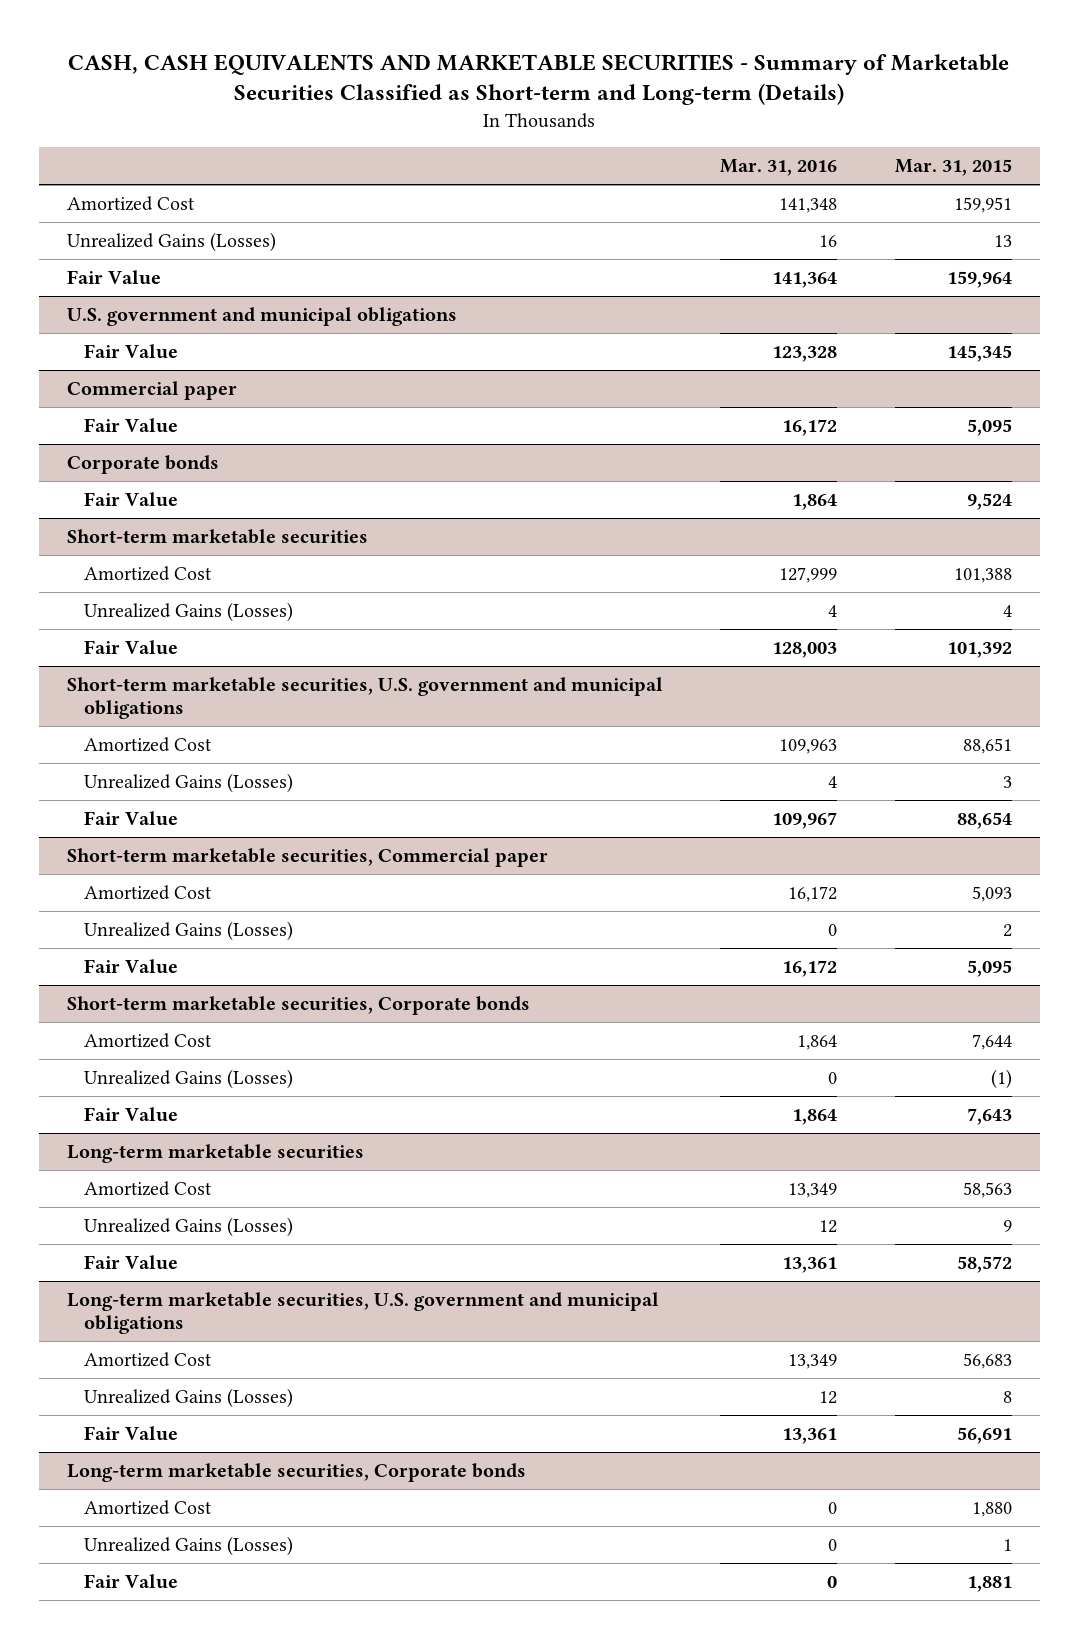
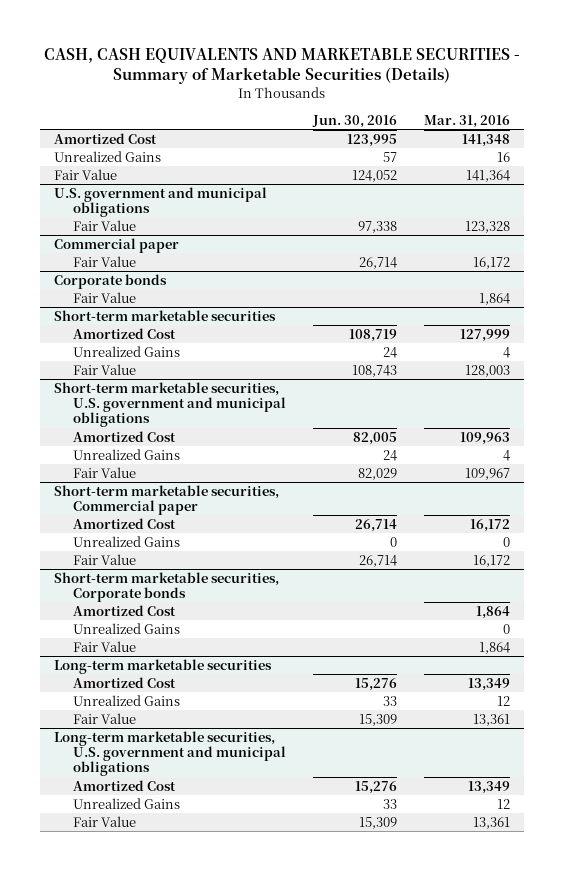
- CASH, CASH EQUIVALENTS AND MARKETABLE SECURITIES - Summary of Marketable Securities Classified as Short-term and Long-term (Details)
+ CASH, CASH EQUIVALENTS AND MARKETABLE SECURITIES - Summary of Marketable Securities (Details)
- | Mar. 31, 2016 | Mar. 31, 2015
+ | Jun. 30, 2016 | Mar. 31, 2016
- Unrealized Gains (Losses) | 16 | 13
+ Unrealized Gains | 57 | 16
@ Short-term marketable securities
- Unrealized Gains (Losses) | 4 | 4
+ Unrealized Gains | 24 | 4
@ Short-term marketable securities, U.S. government and municipal obligations
- Unrealized Gains (Losses) | 4 | 3
+ Unrealized Gains | 24 | 4
@ Short-term marketable securities, Commercial paper
- Unrealized Gains (Losses) | 0 | 2
+ Unrealized Gains | 0 | 0
@ Short-term marketable securities, Corporate bonds
- Unrealized Gains (Losses) | 0 | (1)
+ Unrealized Gains | | 0
@ Long-term marketable securities
- Unrealized Gains (Losses) | 12 | 9
+ Unrealized Gains | 33 | 12
@ Long-term marketable securities, U.S. government and municipal obligations
- Unrealized Gains (Losses) | 12 | 8
+ Unrealized Gains | 33 | 12
- Long-term marketable securities, Corporate bonds
- Amortized Cost | 0 | 1,880
- Unrealized Gains (Losses) | 0 | 1
- Fair Value | 0 | 1,881

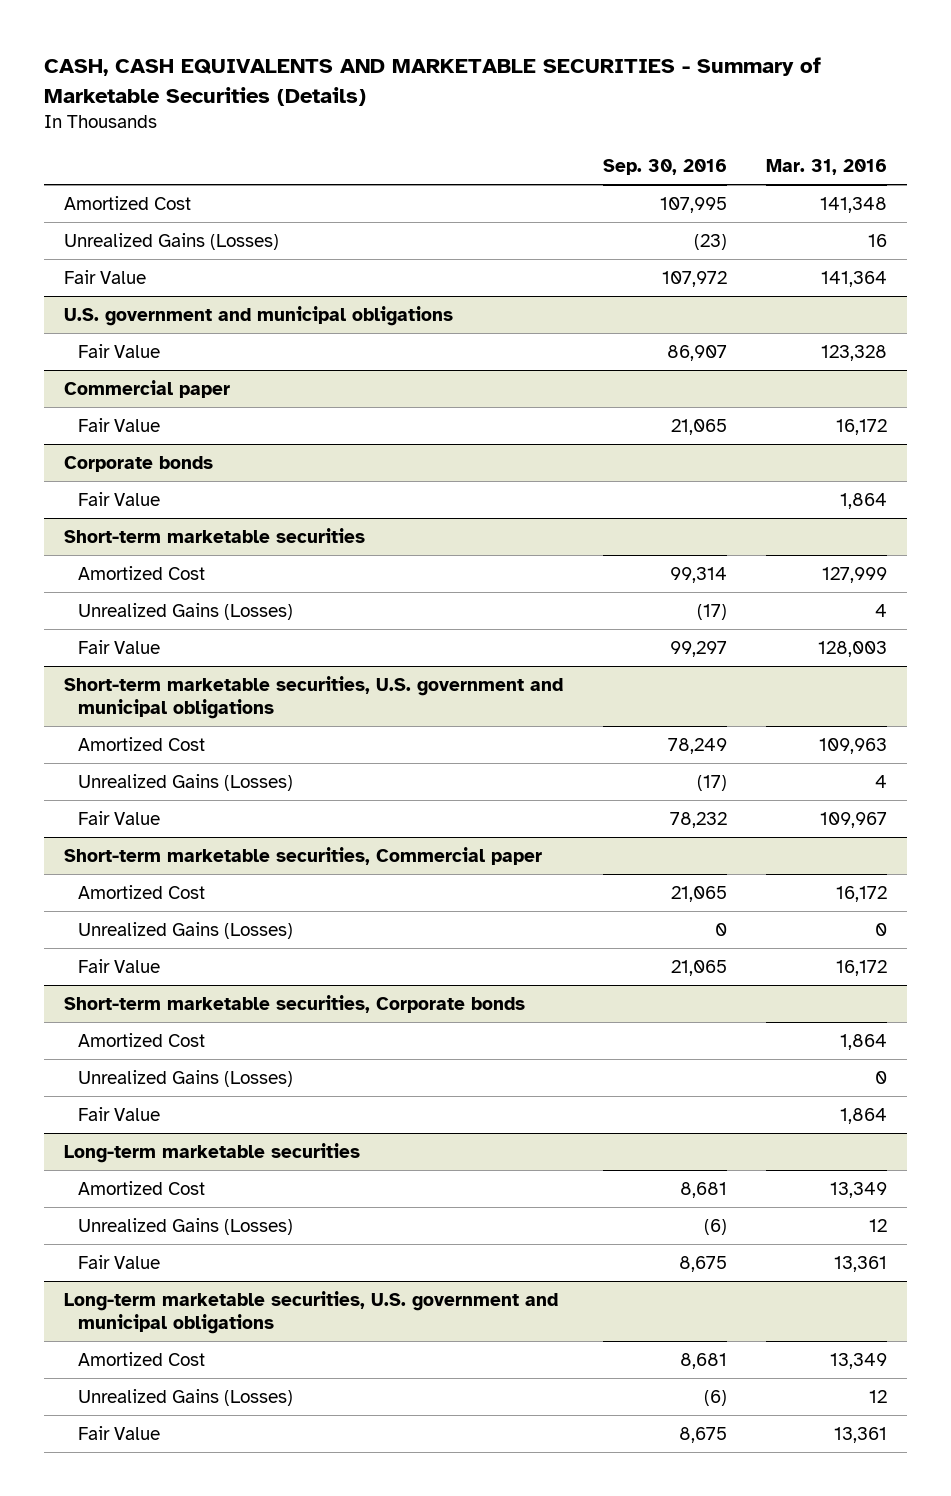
- | Jun. 30, 2016 | Mar. 31, 2016
+ | Sep. 30, 2016 | Mar. 31, 2016
- Unrealized Gains | 57 | 16
+ Unrealized Gains (Losses) | (23) | 16
@ Short-term marketable securities
- Unrealized Gains | 24 | 4
+ Unrealized Gains (Losses) | (17) | 4
@ Short-term marketable securities, U.S. government and municipal obligations
- Unrealized Gains | 24 | 4
+ Unrealized Gains (Losses) | (17) | 4
@ Short-term marketable securities, Commercial paper
- Unrealized Gains | 0 | 0
+ Unrealized Gains (Losses) | 0 | 0
@ Short-term marketable securities, Corporate bonds
- Unrealized Gains | | 0
+ Unrealized Gains (Losses) | | 0
@ Long-term marketable securities
- Unrealized Gains | 33 | 12
+ Unrealized Gains (Losses) | (6) | 12
@ Long-term marketable securities, U.S. government and municipal obligations
- Unrealized Gains | 33 | 12
+ Unrealized Gains (Losses) | (6) | 12

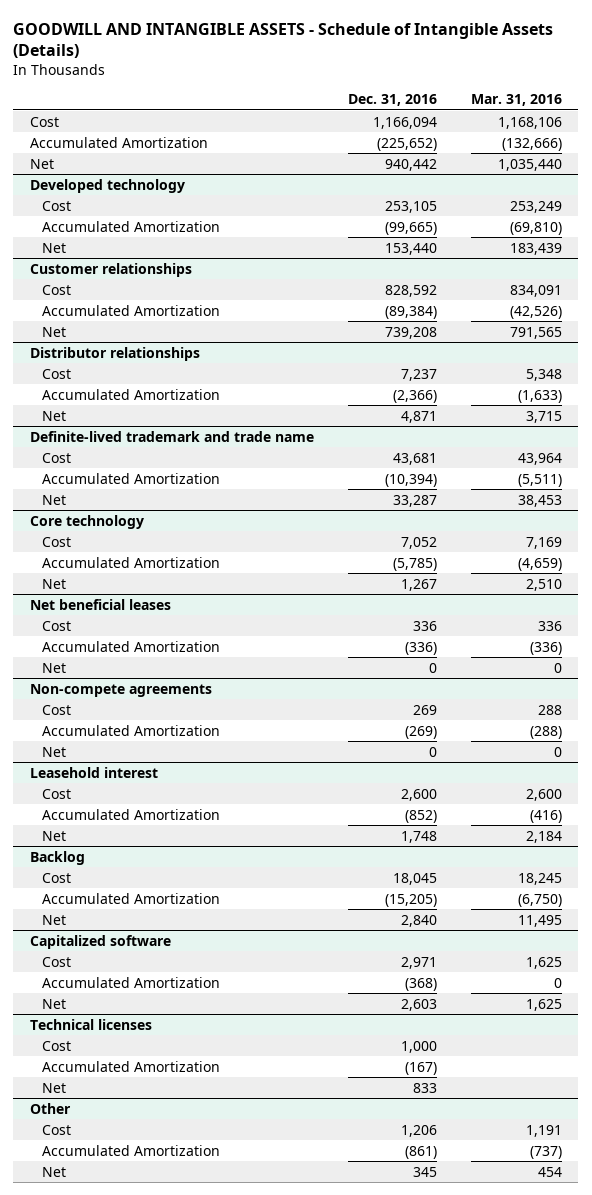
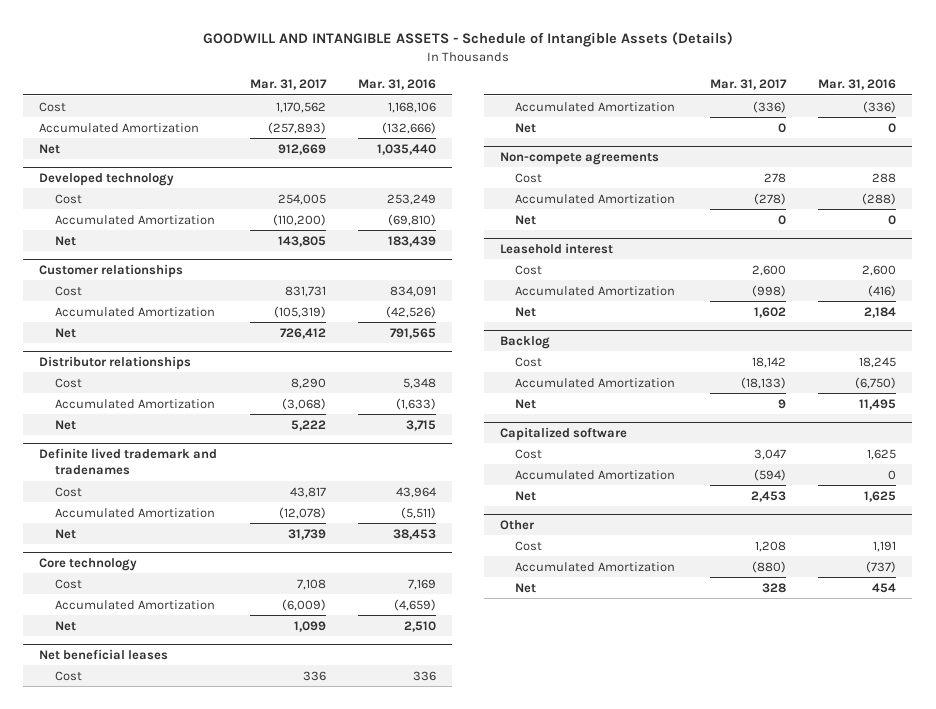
- | Dec. 31, 2016 | Mar. 31, 2016
+ | Mar. 31, 2017 | Mar. 31, 2016
- Definite-lived trademark and trade name
+ Definite lived trademark and tradenames
- Technical licenses
- Cost | 1,000 |
- Accumulated Amortization | (167) |
- Net | 833 |

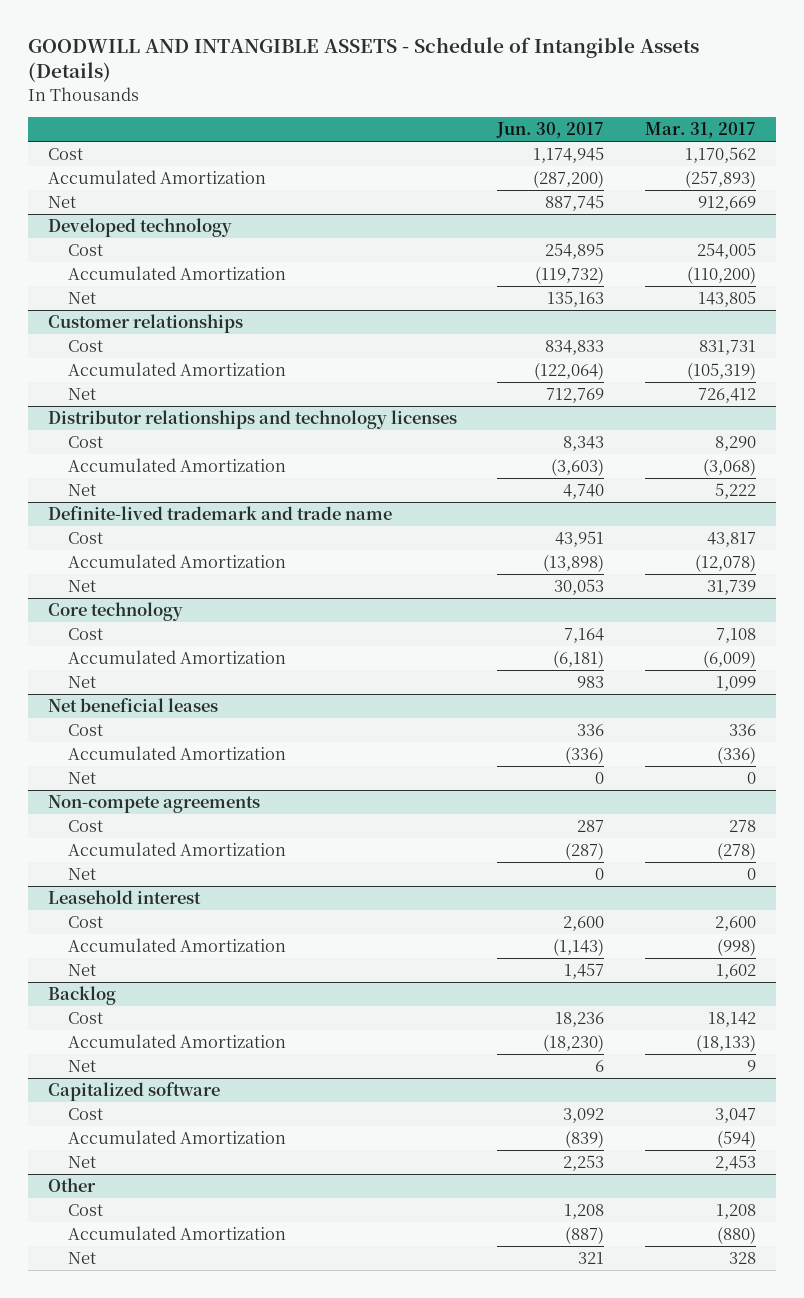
- | Mar. 31, 2017 | Mar. 31, 2016
+ | Jun. 30, 2017 | Mar. 31, 2017
- Distributor relationships
+ Distributor relationships and technology licenses
- Definite lived trademark and tradenames
+ Definite-lived trademark and trade name

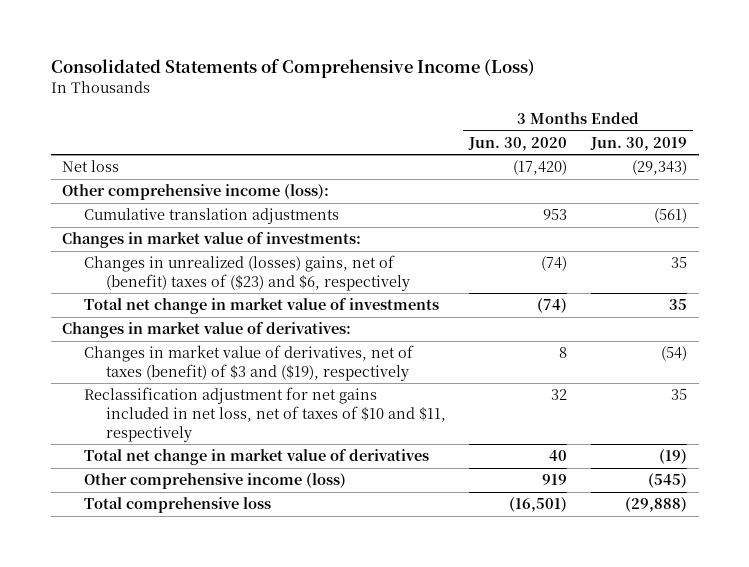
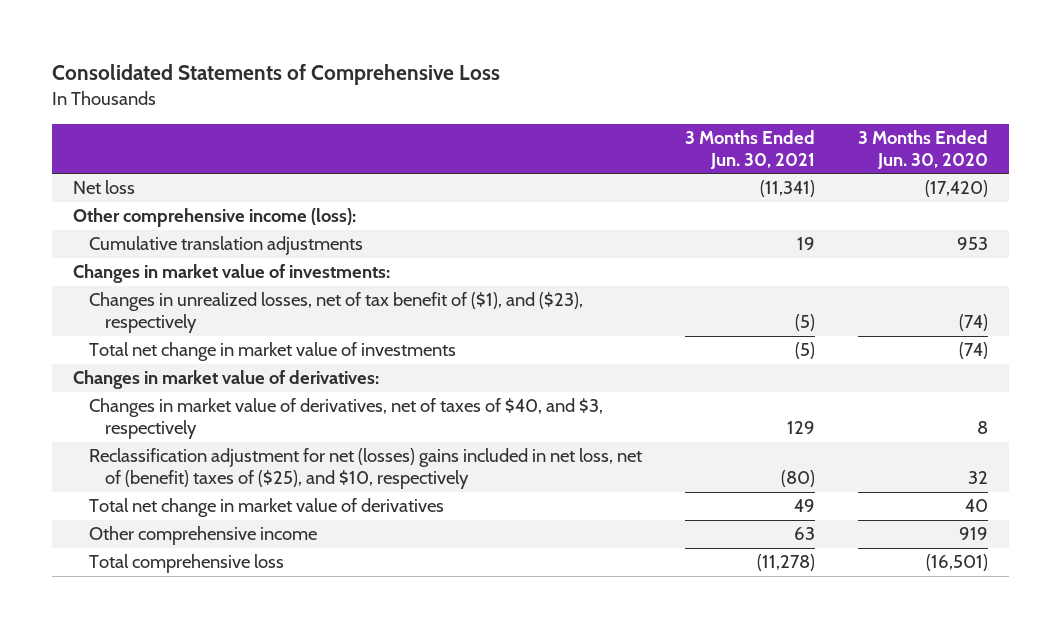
- Consolidated Statements of Comprehensive Income (Loss)
+ Consolidated Statements of Comprehensive Loss
- | 3 Months Ended Jun. 30, 2020 | 3 Months Ended Jun. 30, 2019
+ | 3 Months Ended Jun. 30, 2021 | 3 Months Ended Jun. 30, 2020
- Changes in unrealized (losses) gains, net of (benefit) taxes of ($23) and $6, respectively | (74) | 35
+ Changes in unrealized losses, net of tax benefit of ($1), and ($23), respectively | (5) | (74)
- Changes in market value of derivatives, net of taxes (benefit) of $3 and ($19), respectively | 8 | (54)
- Reclassification adjustment for net gains included in net loss, net of taxes of $10 and $11, respectively | 32 | 35
+ Changes in market value of derivatives, net of taxes of $40, and $3, respectively | 129 | 8
+ Reclassification adjustment for net (losses) gains included in net loss, net of (benefit) taxes of ($25), and $10, respectively | (80) | 32
- Other comprehensive income (loss) | 919 | (545)
+ Other comprehensive income | 63 | 919

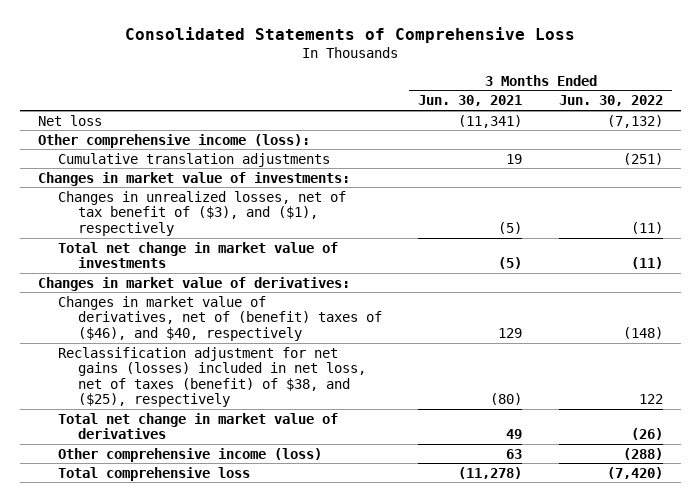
- | 3 Months Ended Jun. 30, 2021 | 3 Months Ended Jun. 30, 2020
+ | 3 Months Ended Jun. 30, 2021 | 3 Months Ended Jun. 30, 2022
- Changes in unrealized losses, net of tax benefit of ($1), and ($23), respectively | (5) | (74)
+ Changes in unrealized losses, net of tax benefit of ($3), and ($1), respectively | (5) | (11)
- Changes in market value of derivatives, net of taxes of $40, and $3, respectively | 129 | 8
- Reclassification adjustment for net (losses) gains included in net loss, net of (benefit) taxes of ($25), and $10, respectively | (80) | 32
+ Changes in market value of derivatives, net of (benefit) taxes of ($46), and $40, respectively | 129 | (148)
+ Reclassification adjustment for net gains (losses) included in net loss, net of taxes (benefit) of $38, and ($25), respectively | (80) | 122
- Other comprehensive income | 63 | 919
+ Other comprehensive income (loss) | 63 | (288)

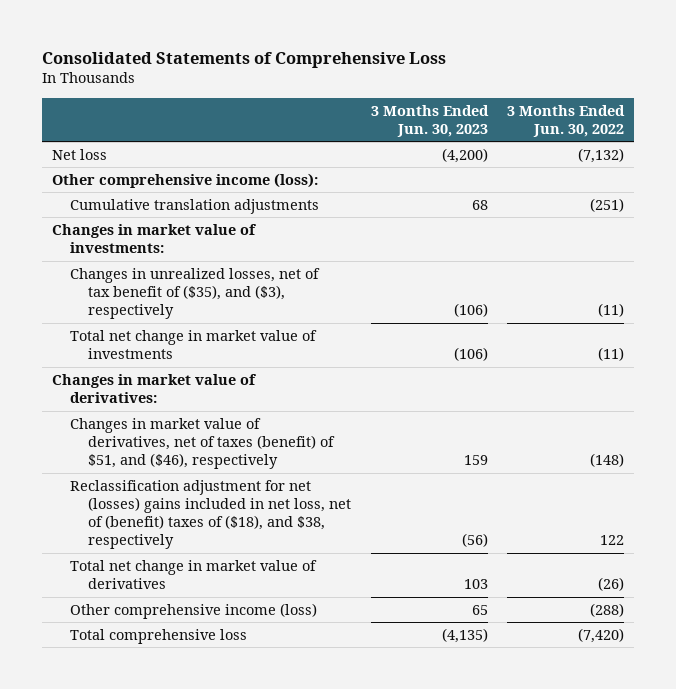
- | 3 Months Ended Jun. 30, 2021 | 3 Months Ended Jun. 30, 2022
+ | 3 Months Ended Jun. 30, 2023 | 3 Months Ended Jun. 30, 2022
- Changes in unrealized losses, net of tax benefit of ($3), and ($1), respectively | (5) | (11)
+ Changes in unrealized losses, net of tax benefit of ($35), and ($3), respectively | (106) | (11)
- Changes in market value of derivatives, net of (benefit) taxes of ($46), and $40, respectively | 129 | (148)
- Reclassification adjustment for net gains (losses) included in net loss, net of taxes (benefit) of $38, and ($25), respectively | (80) | 122
+ Changes in market value of derivatives, net of taxes (benefit) of $51, and ($46), respectively | 159 | (148)
+ Reclassification adjustment for net (losses) gains included in net loss, net of (benefit) taxes of ($18), and $38, respectively | (56) | 122

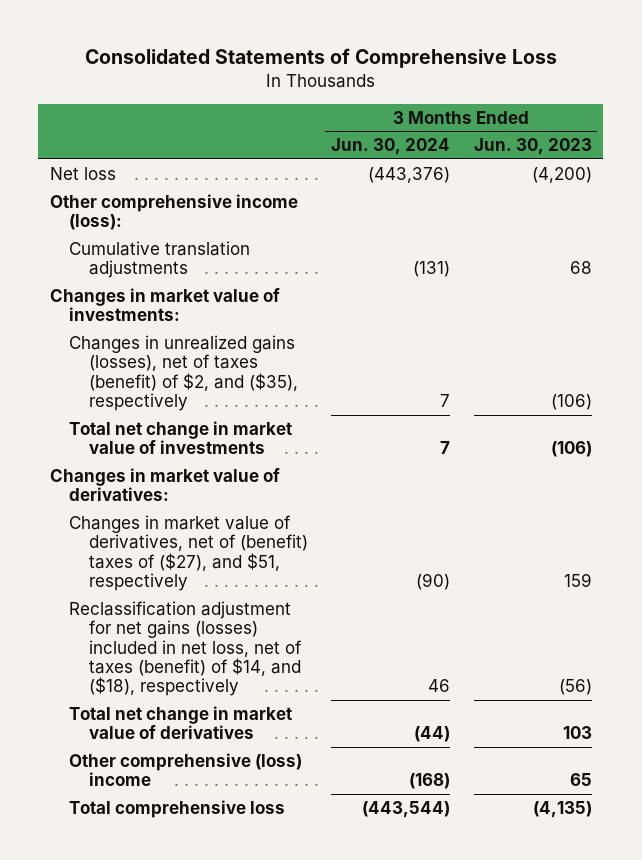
- | 3 Months Ended Jun. 30, 2023 | 3 Months Ended Jun. 30, 2022
+ | 3 Months Ended Jun. 30, 2024 | 3 Months Ended Jun. 30, 2023
- Changes in unrealized losses, net of tax benefit of ($35), and ($3), respectively | (106) | (11)
+ Changes in unrealized gains (losses), net of taxes (benefit) of $2, and ($35), respectively | 7 | (106)
- Changes in market value of derivatives, net of taxes (benefit) of $51, and ($46), respectively | 159 | (148)
- Reclassification adjustment for net (losses) gains included in net loss, net of (benefit) taxes of ($18), and $38, respectively | (56) | 122
+ Changes in market value of derivatives, net of (benefit) taxes of ($27), and $51, respectively | (90) | 159
+ Reclassification adjustment for net gains (losses) included in net loss, net of taxes (benefit) of $14, and ($18), respectively | 46 | (56)
- Other comprehensive income (loss) | 65 | (288)
+ Other comprehensive (loss) income | (168) | 65

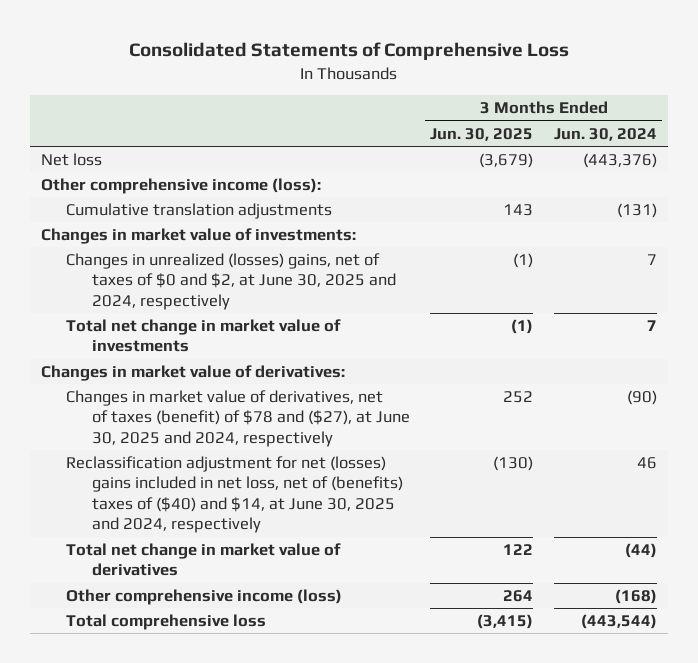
- | 3 Months Ended Jun. 30, 2024 | 3 Months Ended Jun. 30, 2023
+ | 3 Months Ended Jun. 30, 2025 | 3 Months Ended Jun. 30, 2024
- Changes in unrealized gains (losses), net of taxes (benefit) of $2, and ($35), respectively | 7 | (106)
+ Changes in unrealized (losses) gains, net of taxes of $0 and $2, at June 30, 2025 and 2024, respectively | (1) | 7
- Changes in market value of derivatives, net of (benefit) taxes of ($27), and $51, respectively | (90) | 159
- Reclassification adjustment for net gains (losses) included in net loss, net of taxes (benefit) of $14, and ($18), respectively | 46 | (56)
+ Changes in market value of derivatives, net of taxes (benefit) of $78 and ($27), at June 30, 2025 and 2024, respectively | 252 | (90)
+ Reclassification adjustment for net (losses) gains included in net loss, net of (benefits) taxes of ($40) and $14, at June 30, 2025 and 2024, respectively | (130) | 46
- Other comprehensive (loss) income | (168) | 65
+ Other comprehensive income (loss) | 264 | (168)

